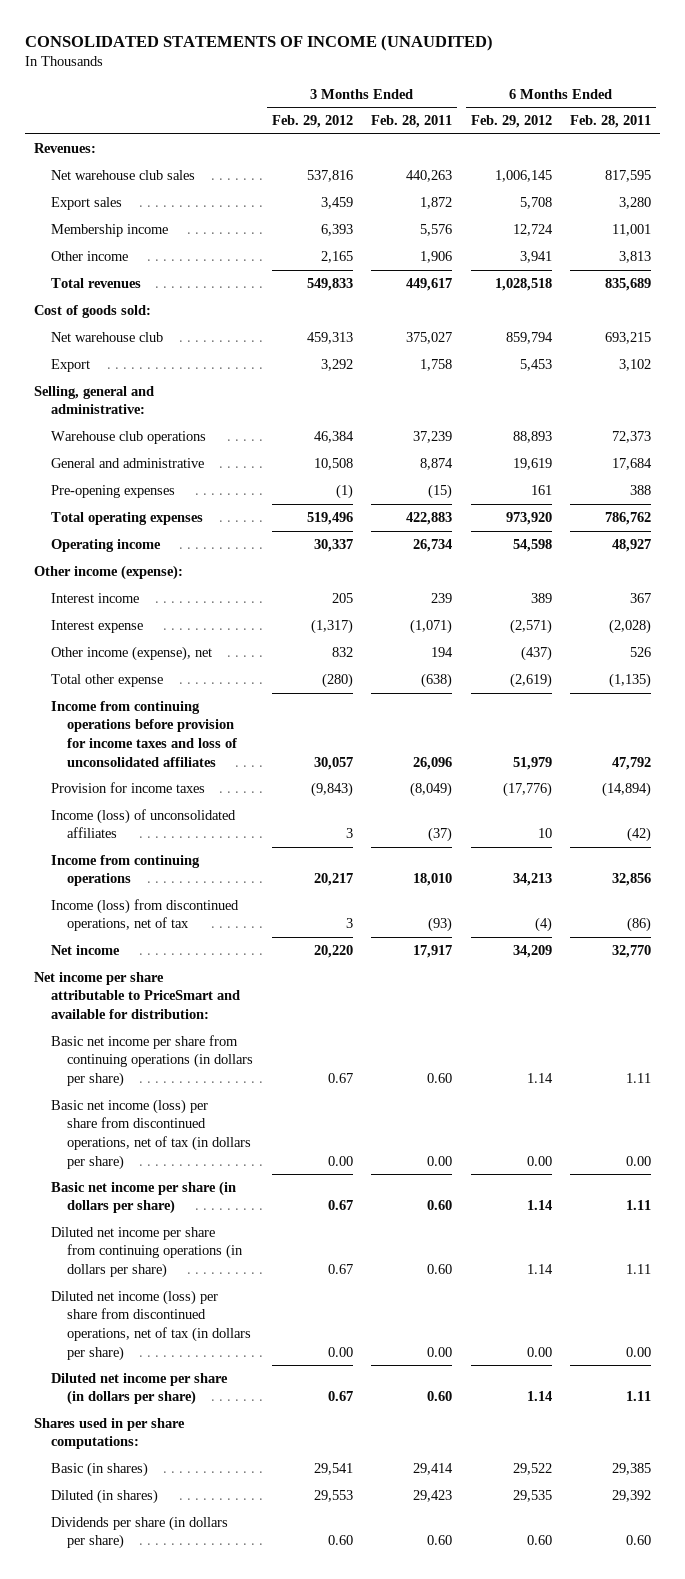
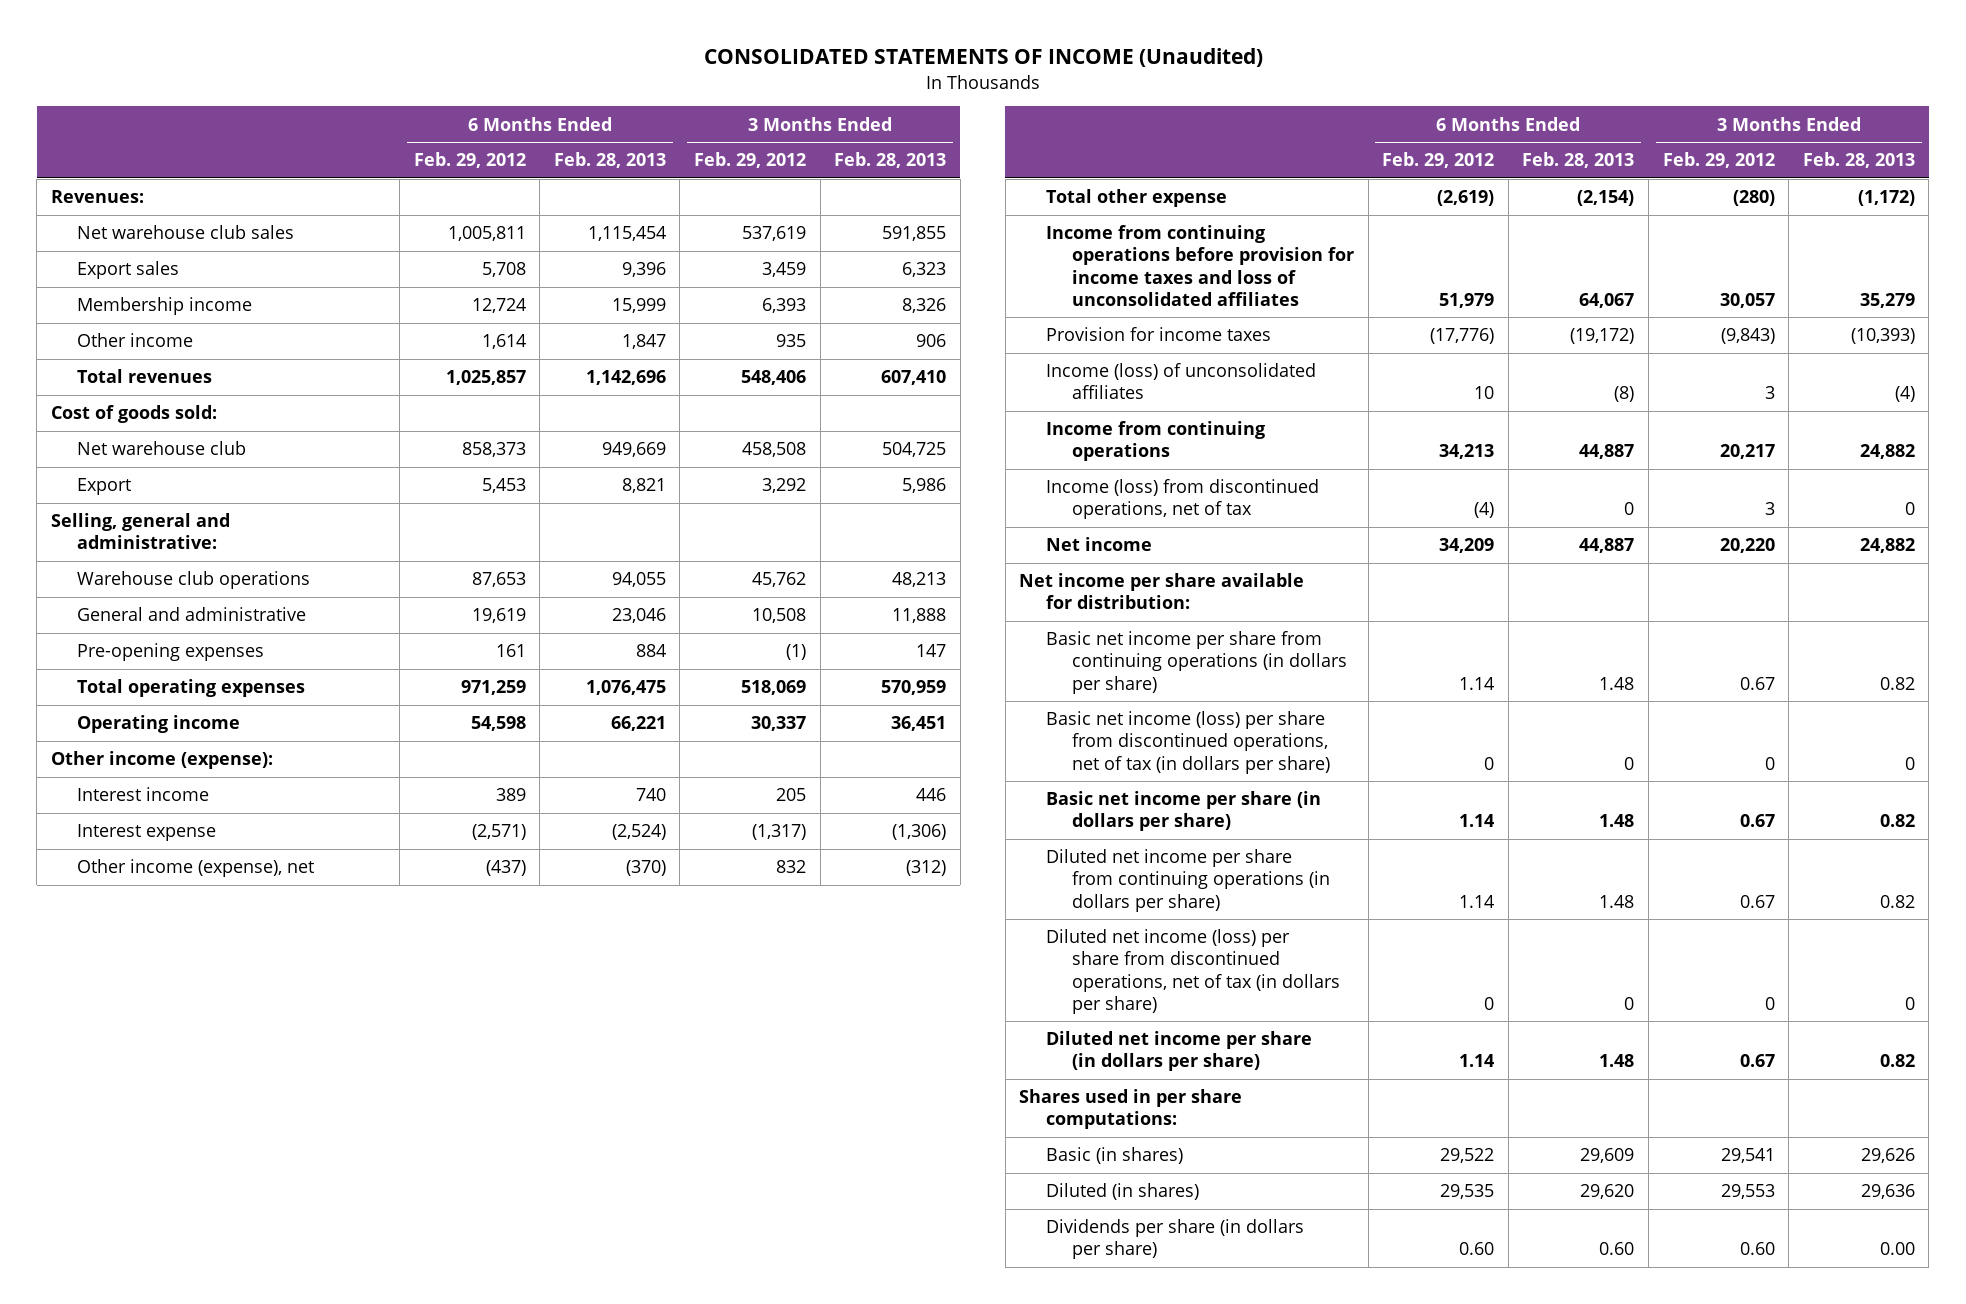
- CONSOLIDATED STATEMENTS OF INCOME (UNAUDITED)
+ CONSOLIDATED STATEMENTS OF INCOME (Unaudited)
- | 3 Months Ended Feb. 29, 2012 | 3 Months Ended Feb. 28, 2011 | 6 Months Ended Feb. 29, 2012 | 6 Months Ended Feb. 28, 2011
+ | 6 Months Ended Feb. 29, 2012 | 6 Months Ended Feb. 28, 2013 | 3 Months Ended Feb. 29, 2012 | 3 Months Ended Feb. 28, 2013
- Net warehouse club sales | 537,816 | 440,263 | 1,006,145 | 817,595
+ Net warehouse club sales | 1,005,811 | 1,115,454 | 537,619 | 591,855
- Other income | 2,165 | 1,906 | 3,941 | 3,813
- Total revenues | 549,833 | 449,617 | 1,028,518 | 835,689
+ Other income | 1,614 | 1,847 | 935 | 906
+ Total revenues | 1,025,857 | 1,142,696 | 548,406 | 607,410
- Net warehouse club | 459,313 | 375,027 | 859,794 | 693,215
+ Net warehouse club | 858,373 | 949,669 | 458,508 | 504,725
- Warehouse club operations | 46,384 | 37,239 | 88,893 | 72,373
+ Warehouse club operations | 87,653 | 94,055 | 45,762 | 48,213
- Total operating expenses | 519,496 | 422,883 | 973,920 | 786,762
+ Total operating expenses | 971,259 | 1,076,475 | 518,069 | 570,959
- Net income per share attributable to PriceSmart and available for distribution:
+ Net income per share available for distribution:
- Basic net income (loss) per share from discontinued operations, net of tax (in dollars per share) | 0.00 | 0.00 | 0.00 | 0.00
+ Basic net income (loss) per share from discontinued operations, net of tax (in dollars per share) | 0 | 0 | 0 | 0
- Diluted net income (loss) per share from discontinued operations, net of tax (in dollars per share) | 0.00 | 0.00 | 0.00 | 0.00
+ Diluted net income (loss) per share from discontinued operations, net of tax (in dollars per share) | 0 | 0 | 0 | 0

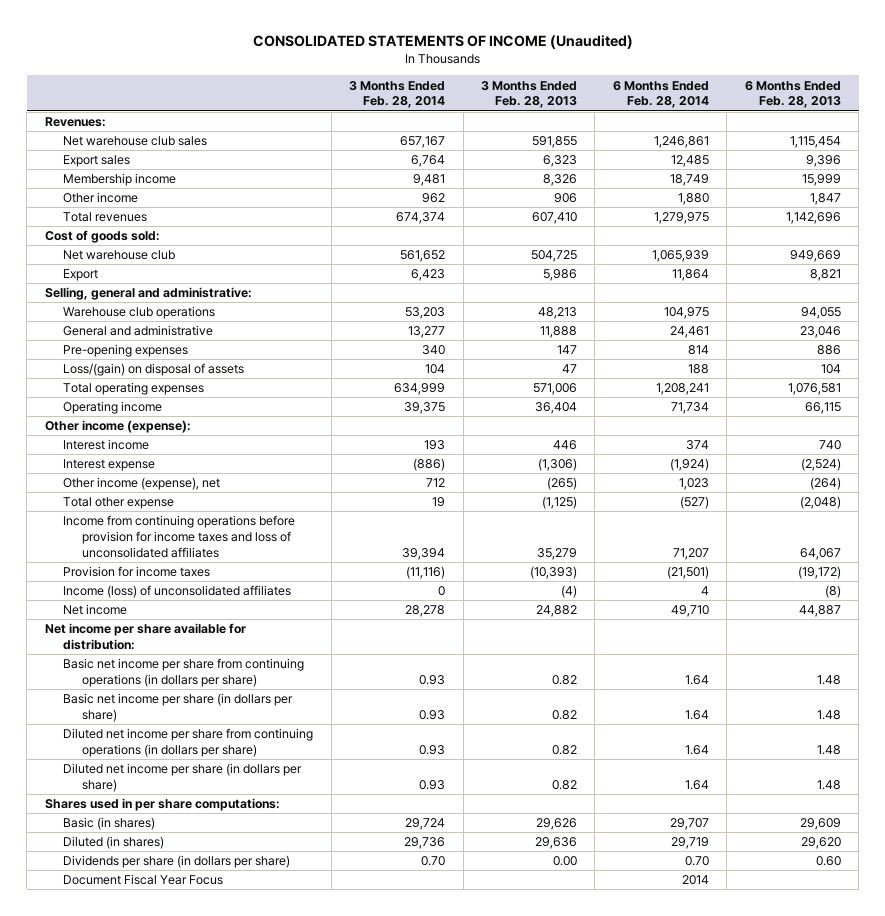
- | 6 Months Ended Feb. 29, 2012 | 6 Months Ended Feb. 28, 2013 | 3 Months Ended Feb. 29, 2012 | 3 Months Ended Feb. 28, 2013
+ | 3 Months Ended Feb. 28, 2014 | 3 Months Ended Feb. 28, 2013 | 6 Months Ended Feb. 28, 2014 | 6 Months Ended Feb. 28, 2013
- Pre-opening expenses | 161 | 884 | (1) | 147
- Total operating expenses | 971,259 | 1,076,475 | 518,069 | 570,959
- Operating income | 54,598 | 66,221 | 30,337 | 36,451
+ Pre-opening expenses | 340 | 147 | 814 | 886
+ Loss/(gain) on disposal of assets | 104 | 47 | 188 | 104
+ Total operating expenses | 634,999 | 571,006 | 1,208,241 | 1,076,581
+ Operating income | 39,375 | 36,404 | 71,734 | 66,115
- Other income (expense), net | (437) | (370) | 832 | (312)
- Total other expense | (2,619) | (2,154) | (280) | (1,172)
+ Other income (expense), net | 712 | (265) | 1,023 | (264)
+ Total other expense | 19 | (1,125) | (527) | (2,048)
- Income from continuing operations | 34,213 | 44,887 | 20,217 | 24,882
- Income (loss) from discontinued operations, net of tax | (4) | 0 | 3 | 0
- Basic net income (loss) per share from discontinued operations, net of tax (in dollars per share) | 0 | 0 | 0 | 0
- Diluted net income (loss) per share from discontinued operations, net of tax (in dollars per share) | 0 | 0 | 0 | 0
+ Document Fiscal Year Focus | | | 2014 |

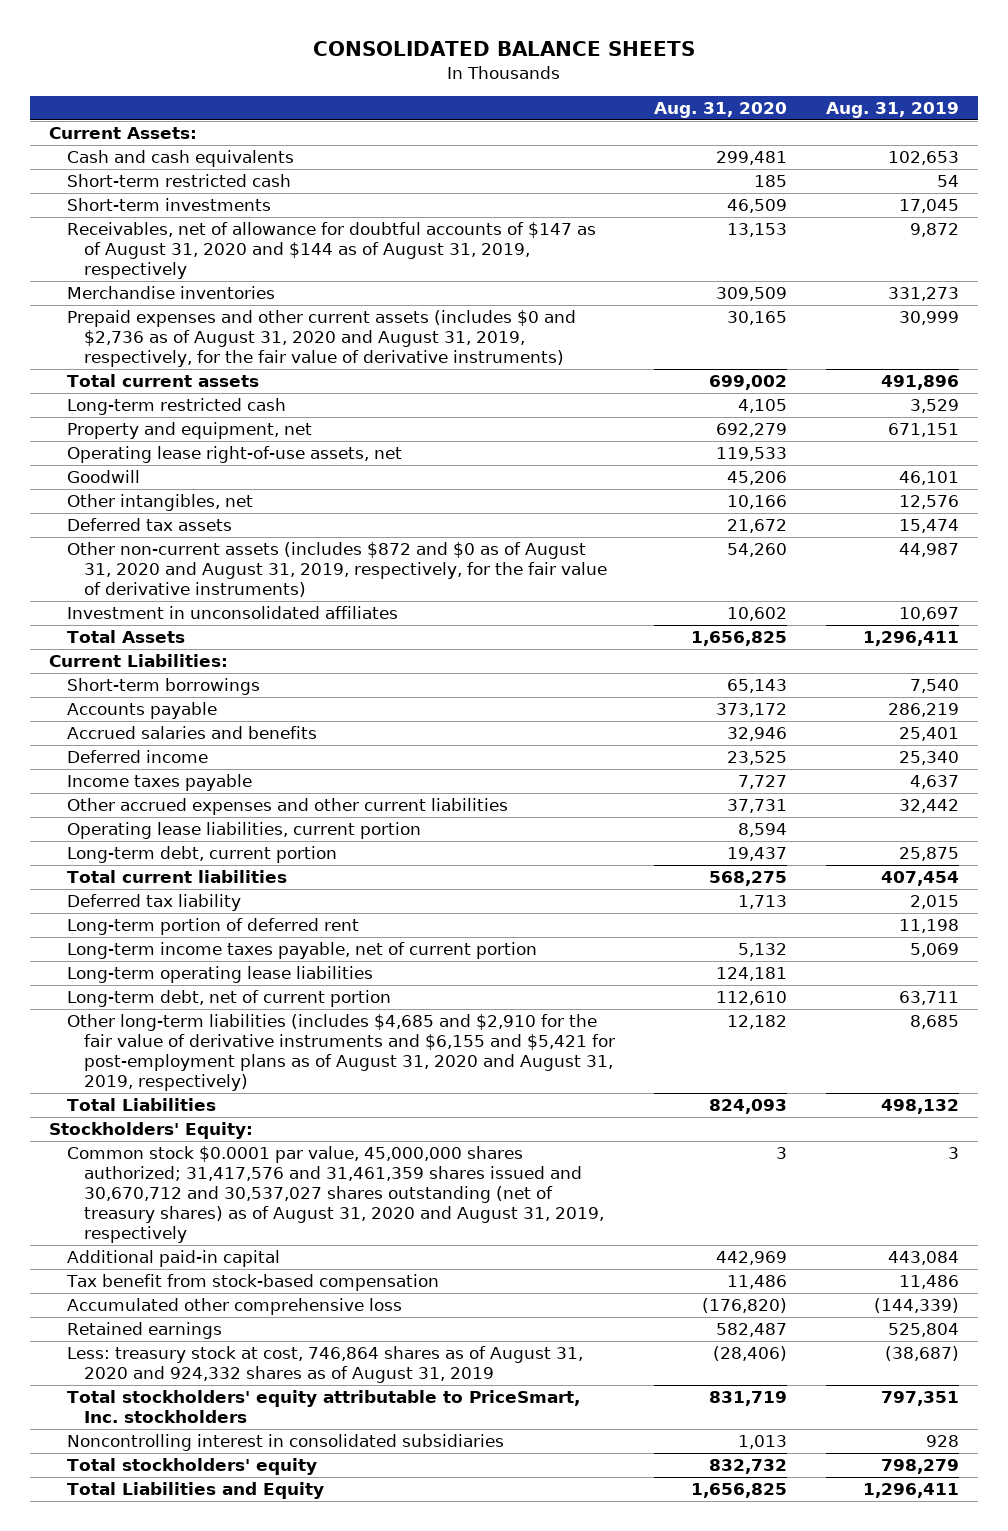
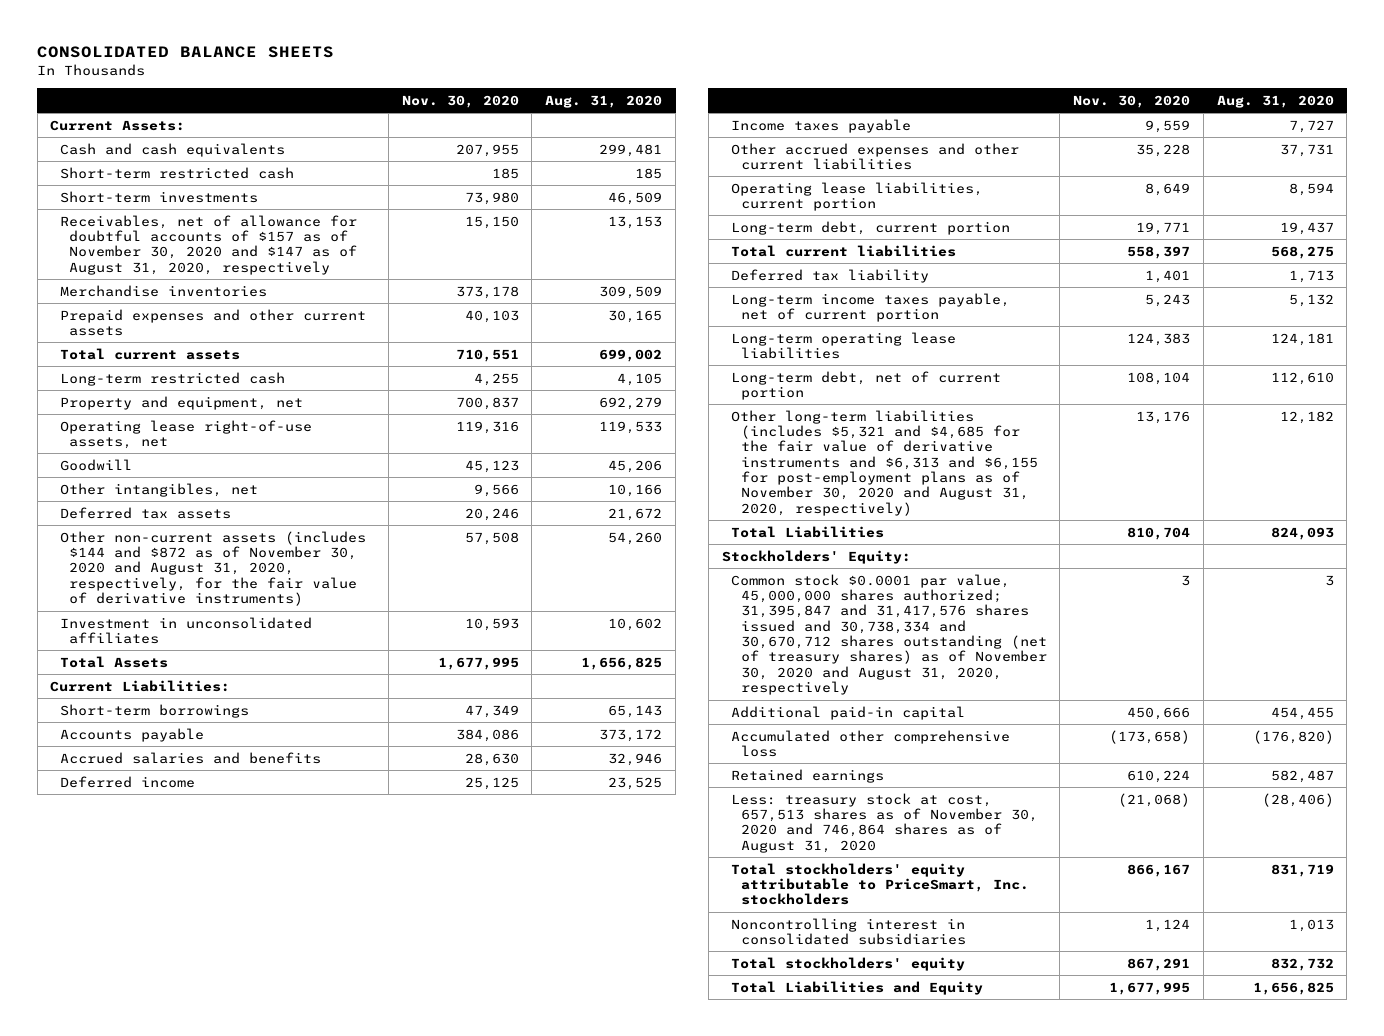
- | Aug. 31, 2020 | Aug. 31, 2019
+ | Nov. 30, 2020 | Aug. 31, 2020
- Receivables, net of allowance for doubtful accounts of $147 as of August 31, 2020 and $144 as of August 31, 2019, respectively | 13,153 | 9,872
+ Receivables, net of allowance for doubtful accounts of $157 as of November 30, 2020 and $147 as of August 31, 2020, respectively | 15,150 | 13,153
- Prepaid expenses and other current assets (includes $0 and $2,736 as of August 31, 2020 and August 31, 2019, respectively, for the fair value of derivative instruments) | 30,165 | 30,999
+ Prepaid expenses and other current assets | 40,103 | 30,165
- Other non-current assets (includes $872 and $0 as of August 31, 2020 and August 31, 2019, respectively, for the fair value of derivative instruments) | 54,260 | 44,987
+ Other non-current assets (includes $144 and $872 as of November 30, 2020 and August 31, 2020, respectively, for the fair value of derivative instruments) | 57,508 | 54,260
- Long-term portion of deferred rent | | 11,198
- Other long-term liabilities (includes $4,685 and $2,910 for the fair value of derivative instruments and $6,155 and $5,421 for post-employment plans as of August 31, 2020 and August 31, 2019, respectively) | 12,182 | 8,685
+ Other long-term liabilities (includes $5,321 and $4,685 for the fair value of derivative instruments and $6,313 and $6,155 for post-employment plans as of November 30, 2020 and August 31, 2020, respectively) | 13,176 | 12,182
- Common stock $0.0001 par value, 45,000,000 shares authorized; 31,417,576 and 31,461,359 shares issued and 30,670,712 and 30,537,027 shares outstanding (net of treasury shares) as of August 31, 2020 and August 31, 2019, respectively | 3 | 3
- Additional paid-in capital | 442,969 | 443,084
- Tax benefit from stock-based compensation | 11,486 | 11,486
+ Common stock $0.0001 par value, 45,000,000 shares authorized; 31,395,847 and 31,417,576 shares issued and 30,738,334 and 30,670,712 shares outstanding (net of treasury shares) as of November 30, 2020 and August 31, 2020, respectively | 3 | 3
+ Additional paid-in capital | 450,666 | 454,455
- Less: treasury stock at cost, 746,864 shares as of August 31, 2020 and 924,332 shares as of August 31, 2019 | (28,406) | (38,687)
+ Less: treasury stock at cost, 657,513 shares as of November 30, 2020 and 746,864 shares as of August 31, 2020 | (21,068) | (28,406)

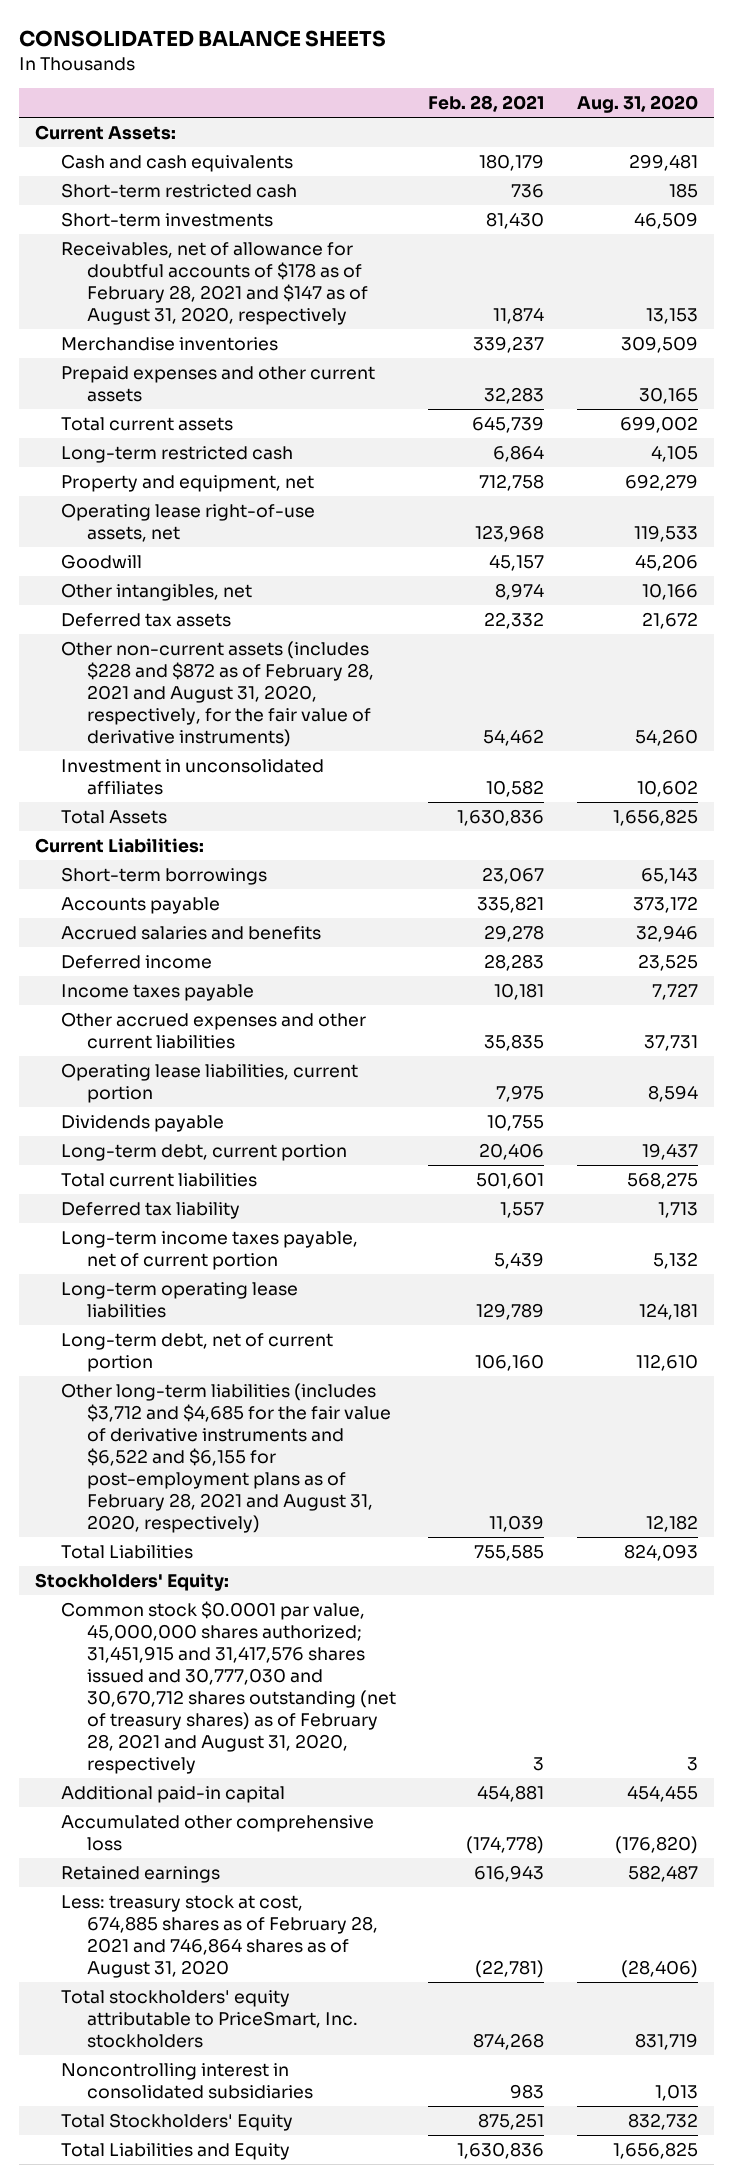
- | Nov. 30, 2020 | Aug. 31, 2020
+ | Feb. 28, 2021 | Aug. 31, 2020
- Receivables, net of allowance for doubtful accounts of $157 as of November 30, 2020 and $147 as of August 31, 2020, respectively | 15,150 | 13,153
+ Receivables, net of allowance for doubtful accounts of $178 as of February 28, 2021 and $147 as of August 31, 2020, respectively | 11,874 | 13,153
- Other non-current assets (includes $144 and $872 as of November 30, 2020 and August 31, 2020, respectively, for the fair value of derivative instruments) | 57,508 | 54,260
+ Other non-current assets (includes $228 and $872 as of February 28, 2021 and August 31, 2020, respectively, for the fair value of derivative instruments) | 54,462 | 54,260
+ Dividends payable | 10,755 |
- Other long-term liabilities (includes $5,321 and $4,685 for the fair value of derivative instruments and $6,313 and $6,155 for post-employment plans as of November 30, 2020 and August 31, 2020, respectively) | 13,176 | 12,182
+ Other long-term liabilities (includes $3,712 and $4,685 for the fair value of derivative instruments and $6,522 and $6,155 for post-employment plans as of February 28, 2021 and August 31, 2020, respectively) | 11,039 | 12,182
- Common stock $0.0001 par value, 45,000,000 shares authorized; 31,395,847 and 31,417,576 shares issued and 30,738,334 and 30,670,712 shares outstanding (net of treasury shares) as of November 30, 2020 and August 31, 2020, respectively | 3 | 3
+ Common stock $0.0001 par value, 45,000,000 shares authorized; 31,451,915 and 31,417,576 shares issued and 30,777,030 and 30,670,712 shares outstanding (net of treasury shares) as of February 28, 2021 and August 31, 2020, respectively | 3 | 3
- Less: treasury stock at cost, 657,513 shares as of November 30, 2020 and 746,864 shares as of August 31, 2020 | (21,068) | (28,406)
+ Less: treasury stock at cost, 674,885 shares as of February 28, 2021 and 746,864 shares as of August 31, 2020 | (22,781) | (28,406)
- Total stockholders' equity | 867,291 | 832,732
+ Total Stockholders' Equity | 875,251 | 832,732

